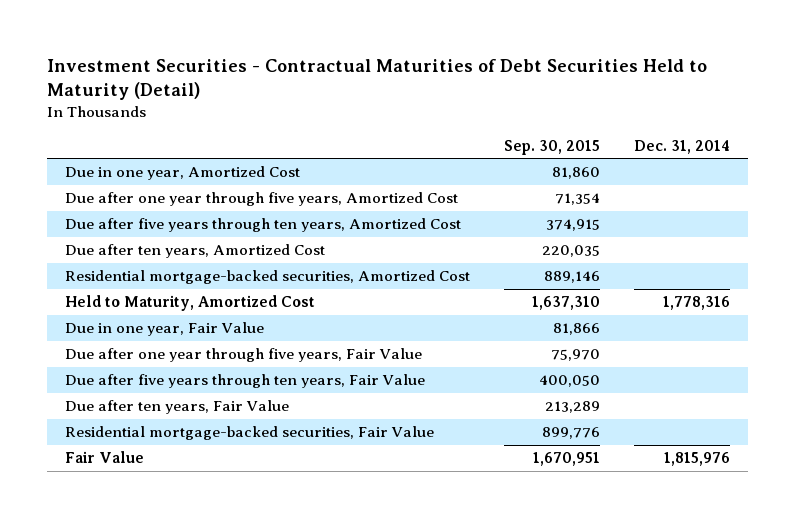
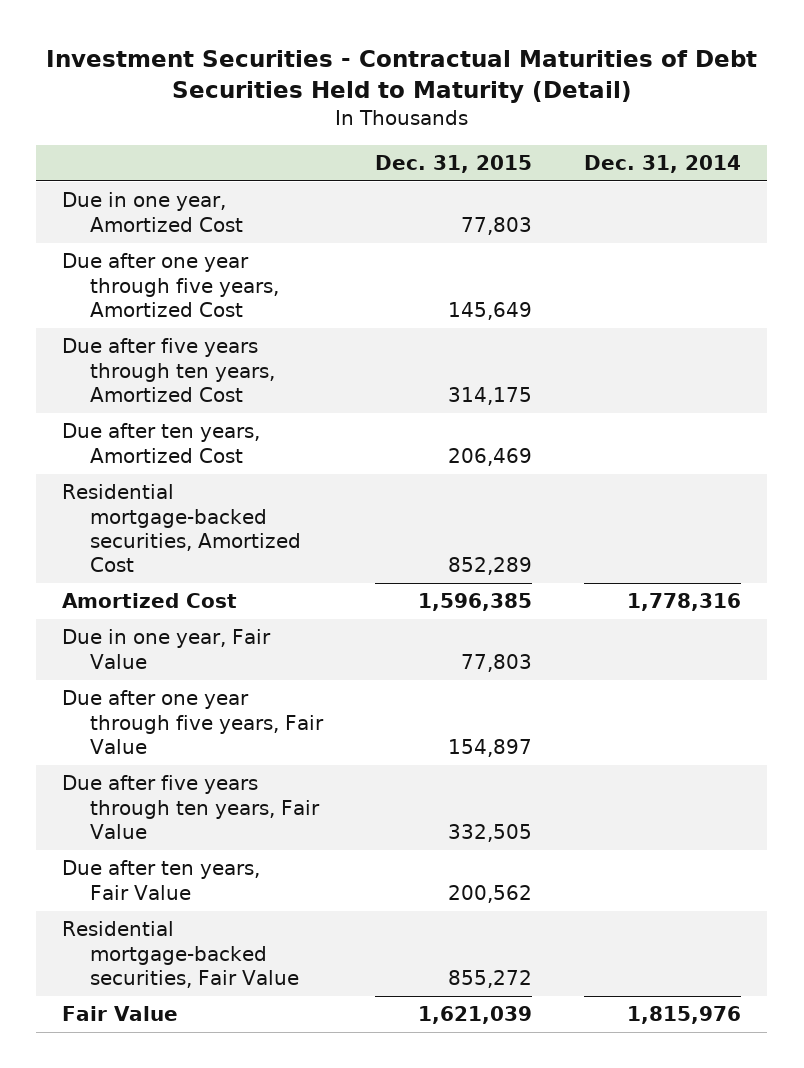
- | Sep. 30, 2015 | Dec. 31, 2014
+ | Dec. 31, 2015 | Dec. 31, 2014
- Held to Maturity, Amortized Cost | 1,637,310 | 1,778,316
+ Amortized Cost | 1,596,385 | 1,778,316

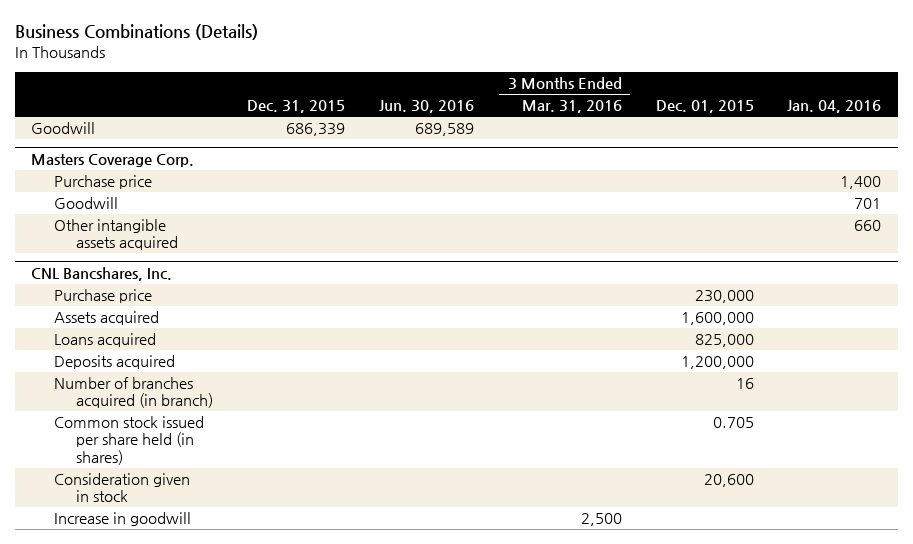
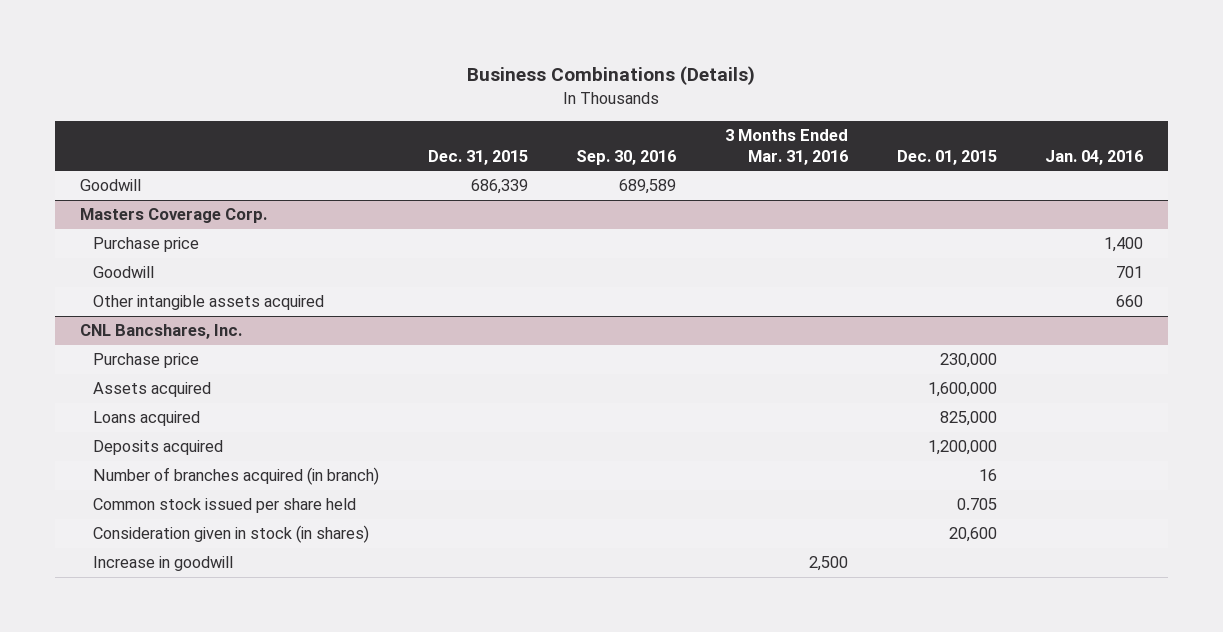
- | Dec. 31, 2015 | Jun. 30, 2016 | 3 Months Ended Mar. 31, 2016 | Dec. 01, 2015 | Jan. 04, 2016
+ | Dec. 31, 2015 | Sep. 30, 2016 | 3 Months Ended Mar. 31, 2016 | Dec. 01, 2015 | Jan. 04, 2016
@ CNL Bancshares, Inc.
- Common stock issued per share held (in shares) | | | | 0.705 |
- Consideration given in stock | | | | 20,600 |
+ Common stock issued per share held | | | | 0.705 |
+ Consideration given in stock (in shares) | | | | 20,600 |

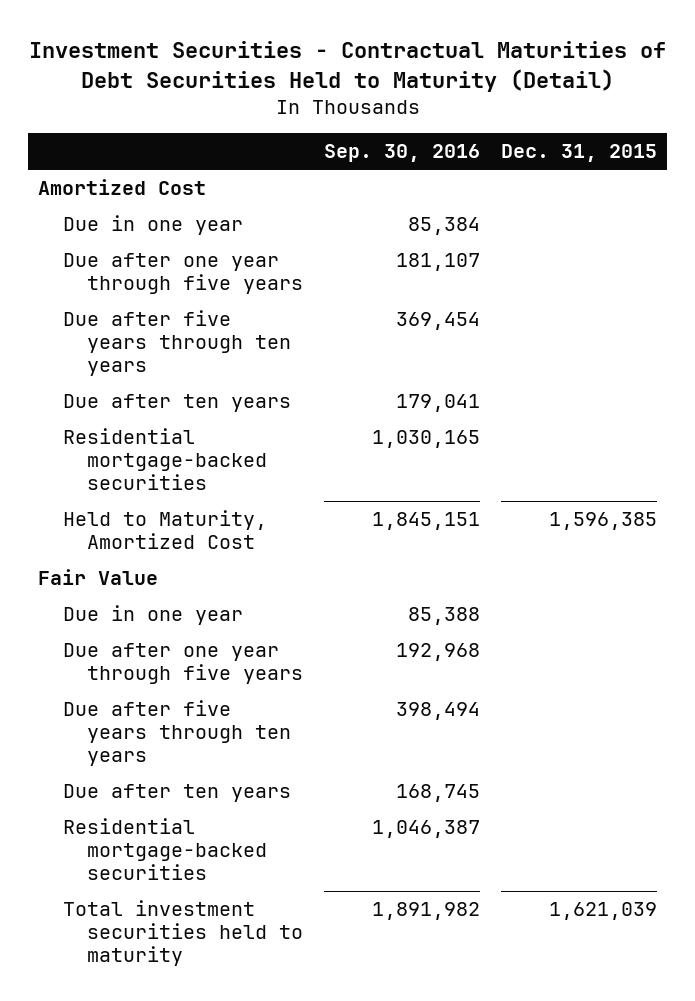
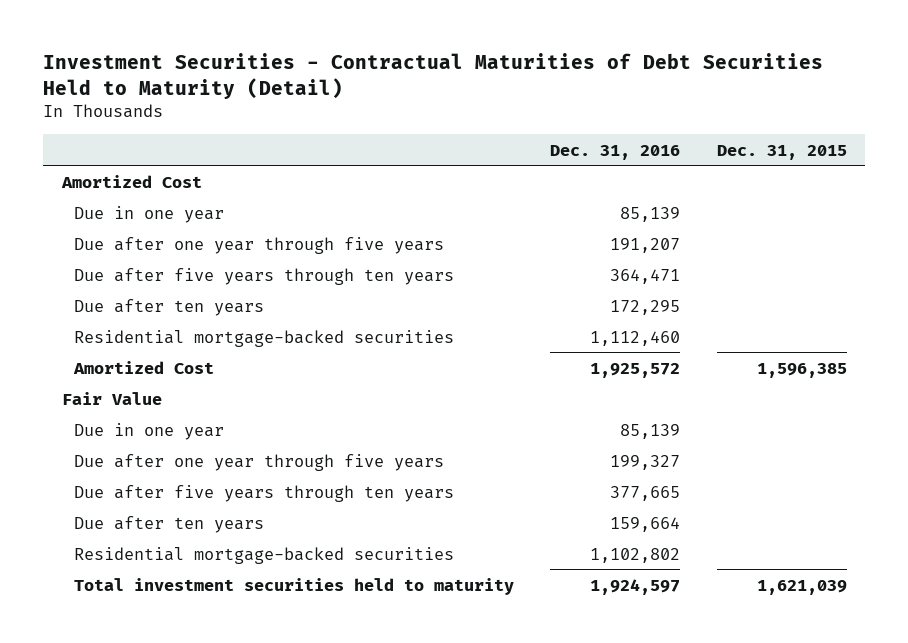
- | Sep. 30, 2016 | Dec. 31, 2015
+ | Dec. 31, 2016 | Dec. 31, 2015
- Held to Maturity, Amortized Cost | 1,845,151 | 1,596,385
+ Amortized Cost | 1,925,572 | 1,596,385

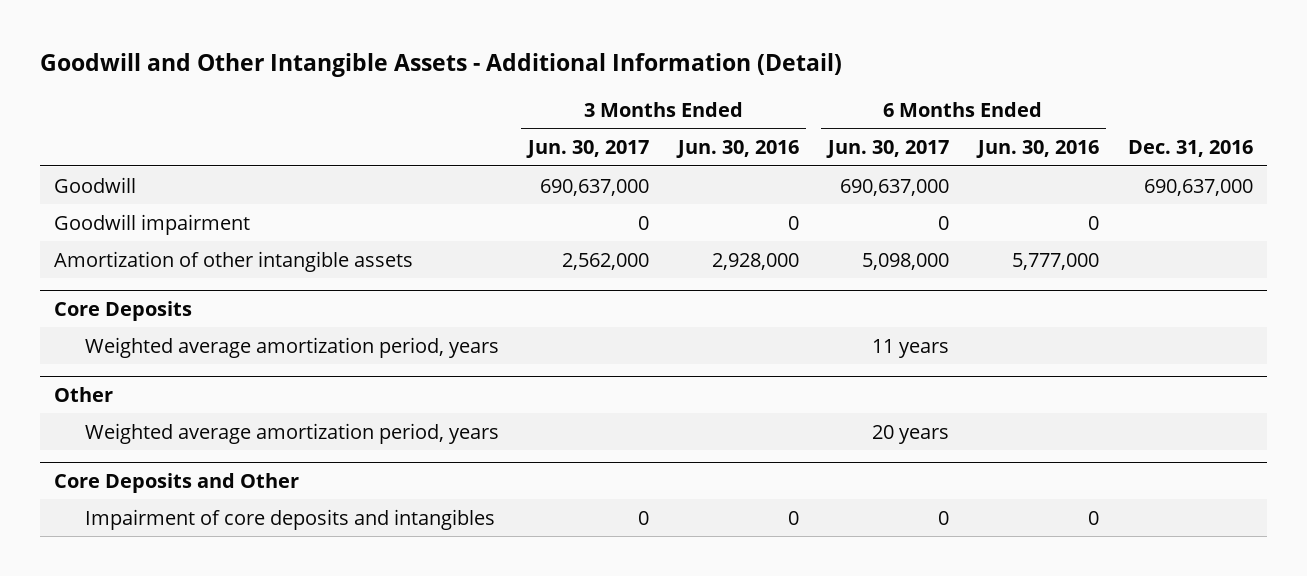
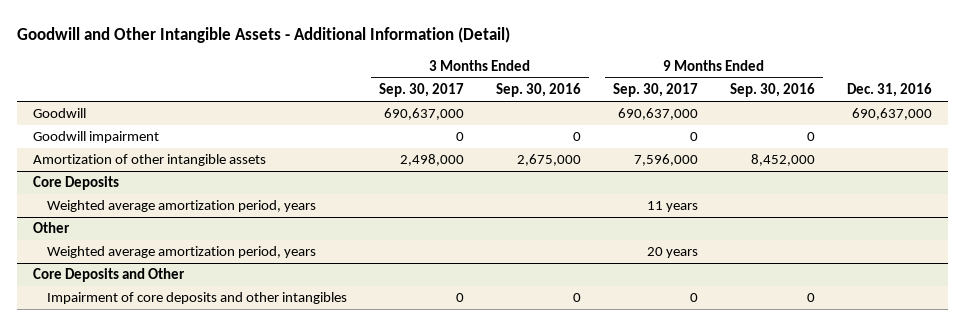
- | 3 Months Ended Jun. 30, 2017 | 3 Months Ended Jun. 30, 2016 | 6 Months Ended Jun. 30, 2017 | 6 Months Ended Jun. 30, 2016 | Dec. 31, 2016
+ | 3 Months Ended Sep. 30, 2017 | 3 Months Ended Sep. 30, 2016 | 9 Months Ended Sep. 30, 2017 | 9 Months Ended Sep. 30, 2016 | Dec. 31, 2016
@ Core Deposits and Other
- Impairment of core deposits and intangibles | 0 | 0 | 0 | 0 |
+ Impairment of core deposits and other intangibles | 0 | 0 | 0 | 0 |

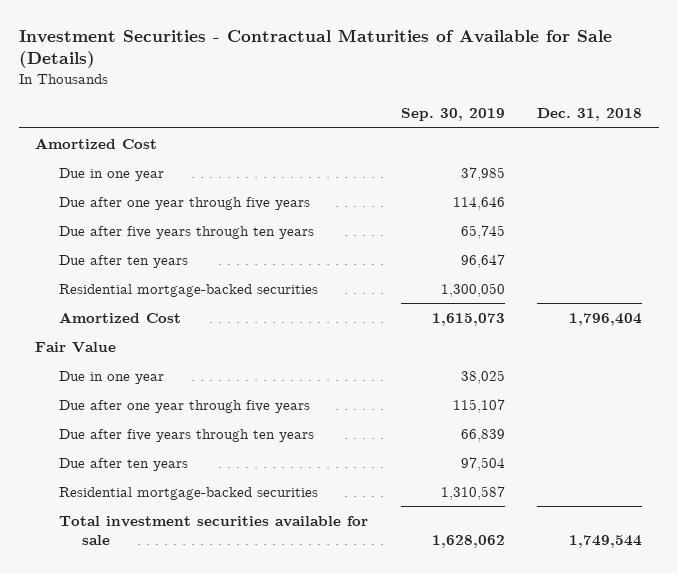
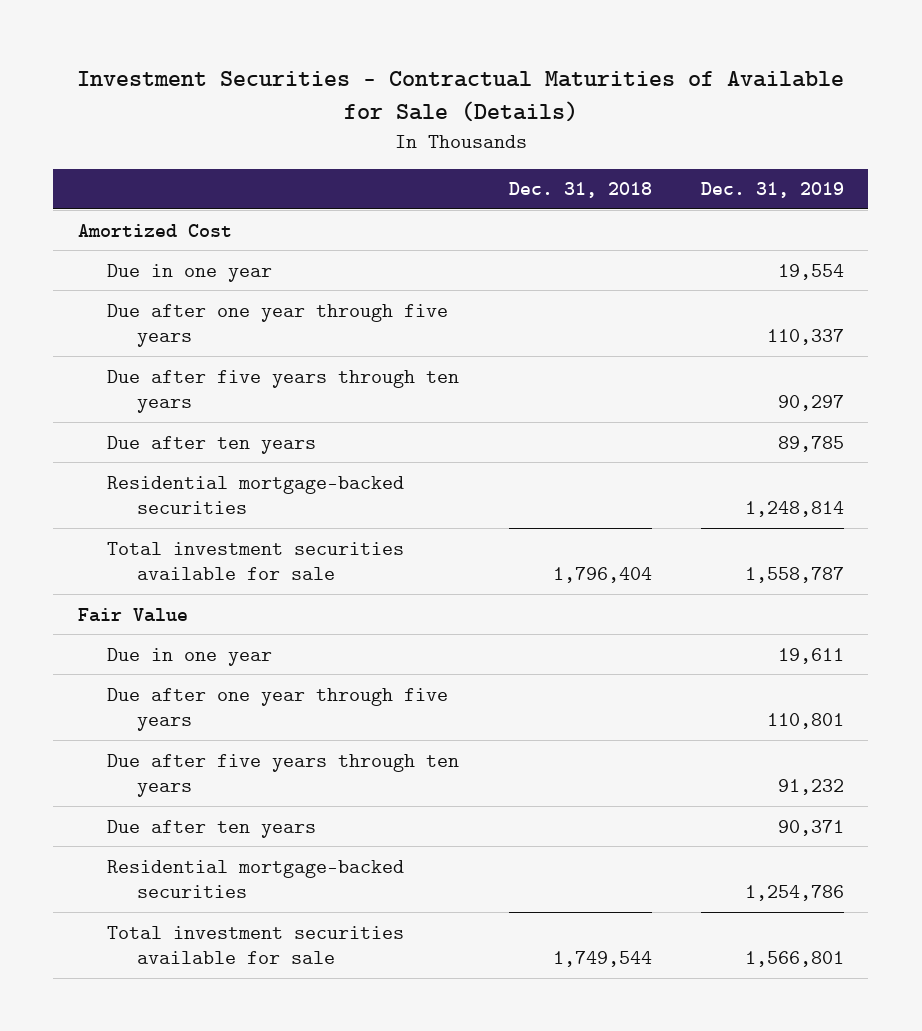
- | Sep. 30, 2019 | Dec. 31, 2018
+ | Dec. 31, 2018 | Dec. 31, 2019
- Amortized Cost | 1,615,073 | 1,796,404
+ Total investment securities available for sale | 1,796,404 | 1,558,787

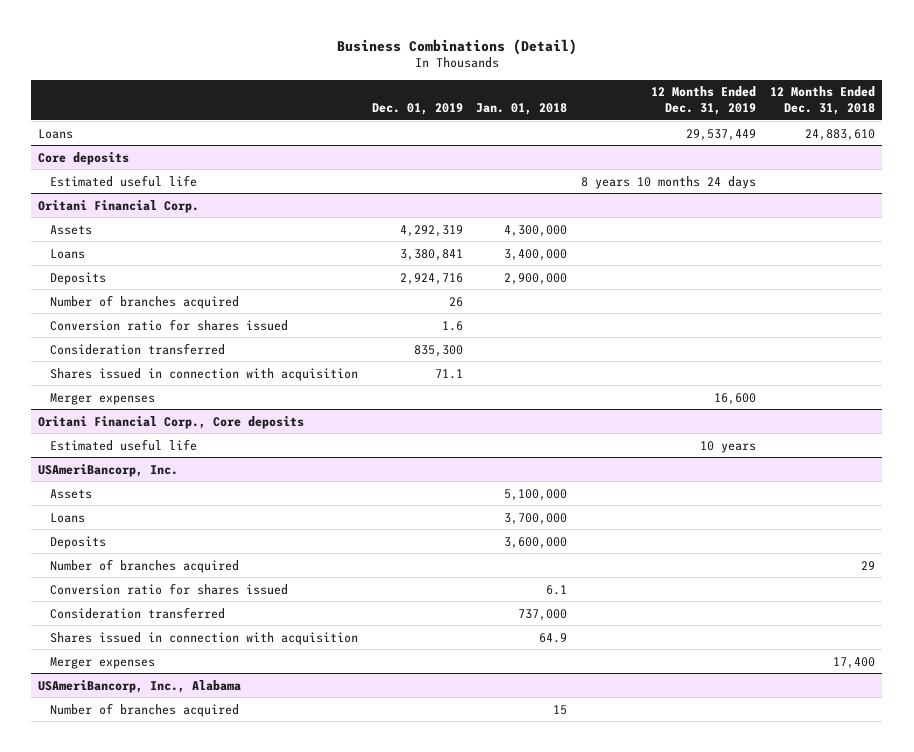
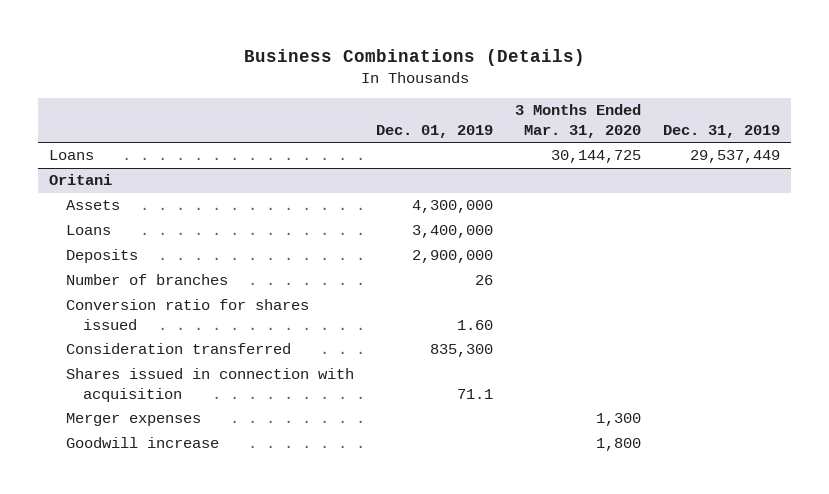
- Business Combinations (Detail)
+ Business Combinations (Details)
- | Dec. 01, 2019 | Jan. 01, 2018 | 12 Months Ended Dec. 31, 2019 | 12 Months Ended Dec. 31, 2018
+ | Dec. 01, 2019 | 3 Months Ended Mar. 31, 2020 | Dec. 31, 2019
- Core deposits
- Estimated useful life | | | 8 years 10 months 24 days |
- Oritani Financial Corp.
- Assets | 4,292,319 | 4,300,000 | |
- Loans | 3,380,841 | 3,400,000 | |
- Deposits | 2,924,716 | 2,900,000 | |
- Number of branches acquired | 26 | | |
- Conversion ratio for shares issued | 1.6 | | |
+ Oritani
+ Assets | 4,300,000 | |
+ Loans | 3,400,000 | |
+ Deposits | 2,900,000 | |
+ Number of branches | 26 | |
+ Conversion ratio for shares issued | 1.60 | |
- Oritani Financial Corp., Core deposits
- Estimated useful life | | | 10 years |
- USAmeriBancorp, Inc.
- Assets | | 5,100,000 | |
- Loans | | 3,700,000 | |
- Deposits | | 3,600,000 | |
- Number of branches acquired | | | | 29
- Conversion ratio for shares issued | | 6.1 | |
- Consideration transferred | | 737,000 | |
- Shares issued in connection with acquisition | | 64.9 | |
- Merger expenses | | | | 17,400
- USAmeriBancorp, Inc., Alabama
- Number of branches acquired | | 15 | |
+ Goodwill increase | | 1,800 |

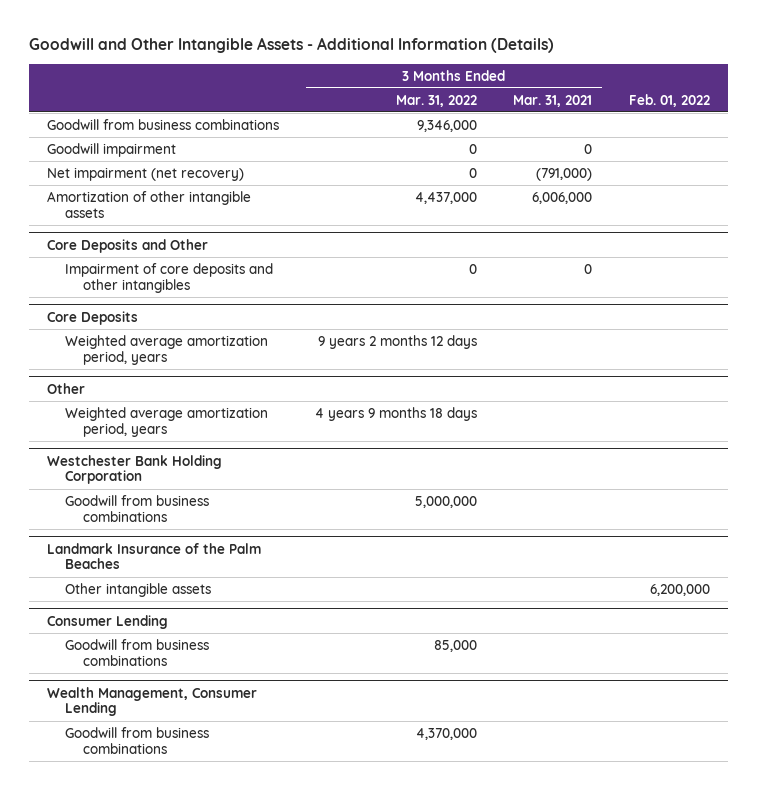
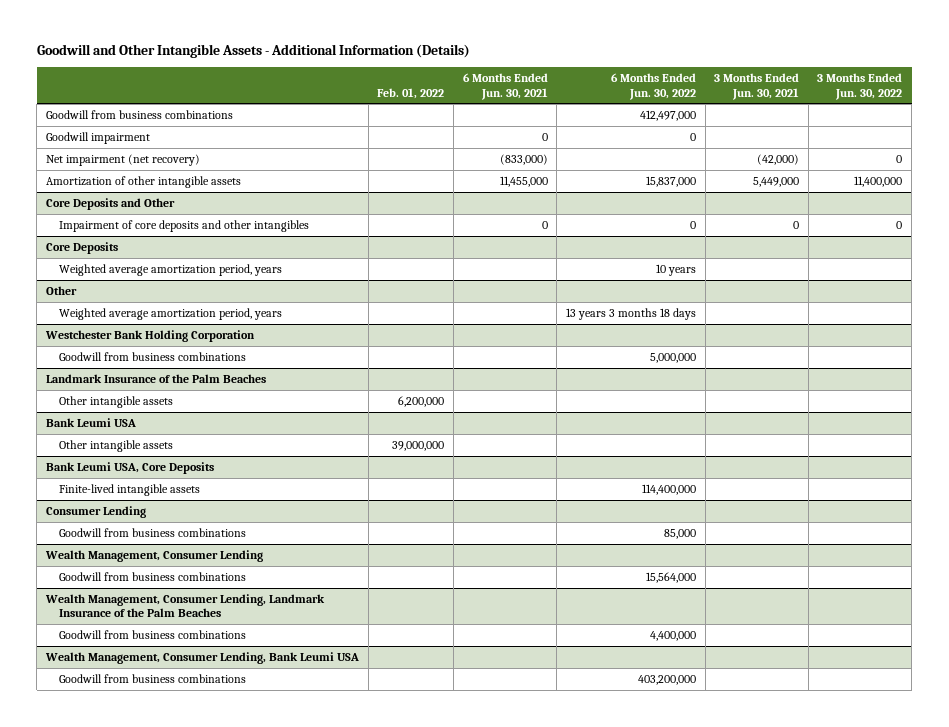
- | 3 Months Ended Mar. 31, 2022 | 3 Months Ended Mar. 31, 2021 | Feb. 01, 2022
+ | Feb. 01, 2022 | 6 Months Ended Jun. 30, 2021 | 6 Months Ended Jun. 30, 2022 | 3 Months Ended Jun. 30, 2021 | 3 Months Ended Jun. 30, 2022
+ Bank Leumi USA
+ Other intangible assets | 39,000,000 | | | |
+ Bank Leumi USA, Core Deposits
+ Finite-lived intangible assets | | | 114,400,000 | |
+ Wealth Management, Consumer Lending, Landmark Insurance of the Palm Beaches
+ Goodwill from business combinations | | | 4,400,000 | |
+ Wealth Management, Consumer Lending, Bank Leumi USA
+ Goodwill from business combinations | | | 403,200,000 | |

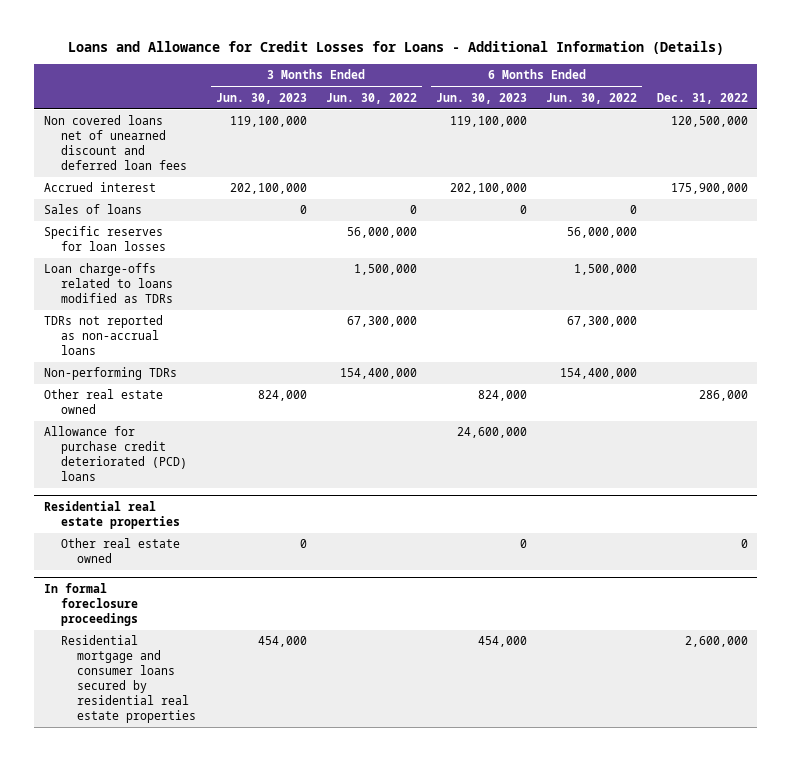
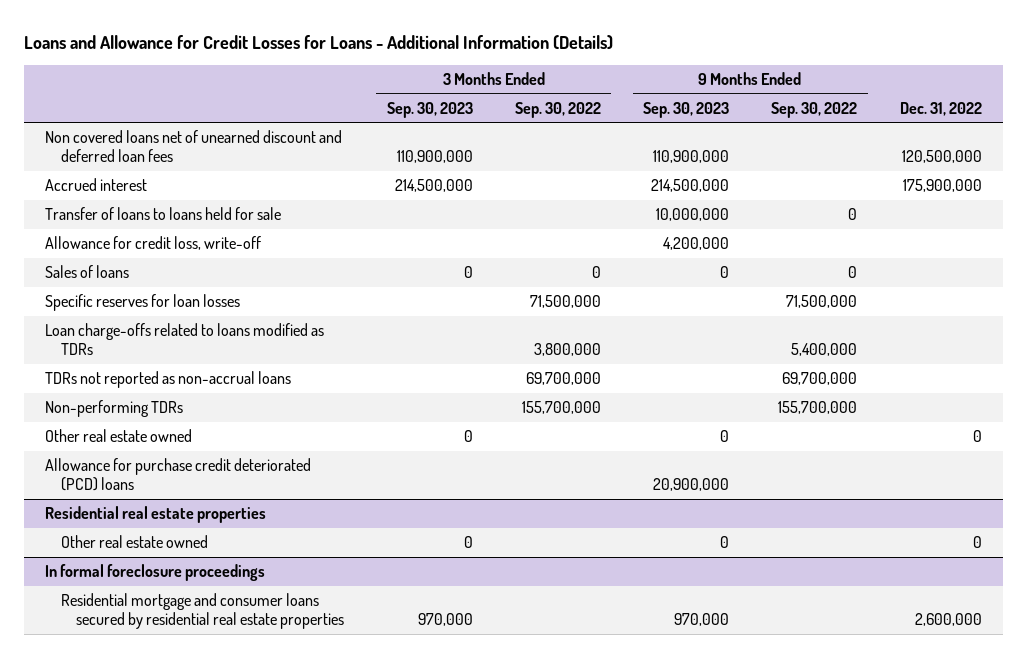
- | 3 Months Ended Jun. 30, 2023 | 3 Months Ended Jun. 30, 2022 | 6 Months Ended Jun. 30, 2023 | 6 Months Ended Jun. 30, 2022 | Dec. 31, 2022
+ | 3 Months Ended Sep. 30, 2023 | 3 Months Ended Sep. 30, 2022 | 9 Months Ended Sep. 30, 2023 | 9 Months Ended Sep. 30, 2022 | Dec. 31, 2022
+ Transfer of loans to loans held for sale | | | 10,000,000 | 0 |
+ Allowance for credit loss, write-off | | | 4,200,000 | |
- Other real estate owned | 824,000 | | 824,000 | | 286,000
+ Other real estate owned | 0 | | 0 | | 0

